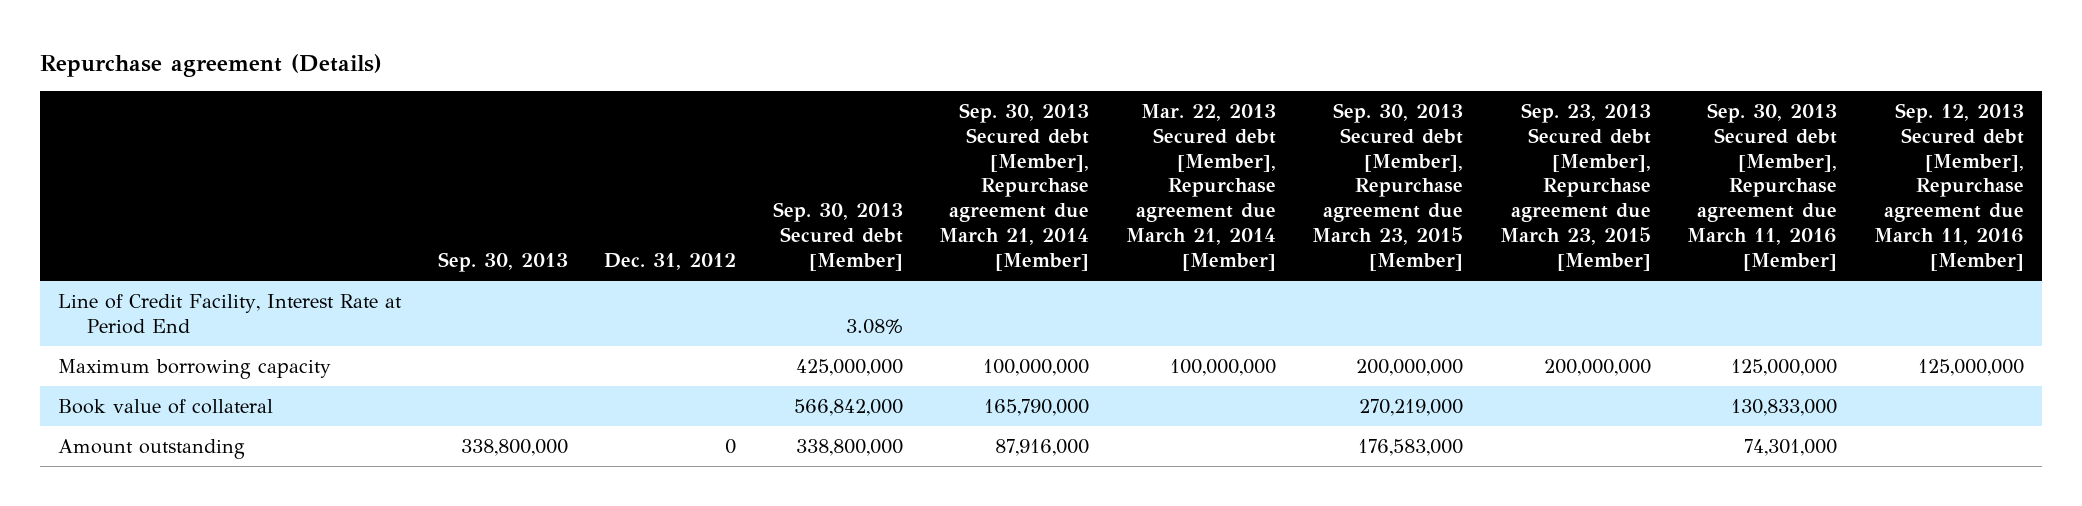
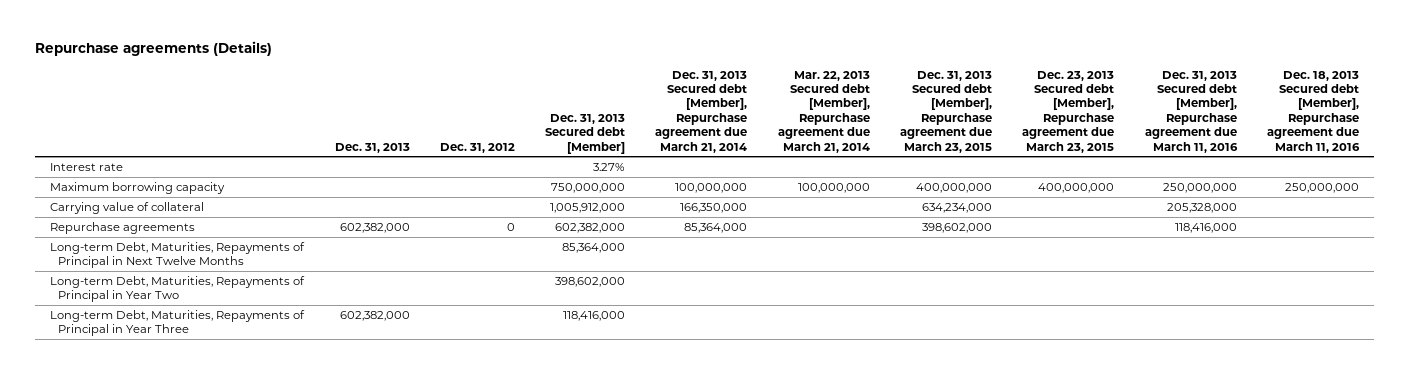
- Repurchase agreement (Details)
+ Repurchase agreements (Details)
- | Sep. 30, 2013 | Dec. 31, 2012 | Sep. 30, 2013 Secured debt [Member] | Sep. 30, 2013 Secured debt [Member], Repurchase agreement due March 21, 2014 [Member] | Mar. 22, 2013 Secured debt [Member], Repurchase agreement due March 21, 2014 [Member] | Sep. 30, 2013 Secured debt [Member], Repurchase agreement due March 23, 2015 [Member] | Sep. 23, 2013 Secured debt [Member], Repurchase agreement due March 23, 2015 [Member] | Sep. 30, 2013 Secured debt [Member], Repurchase agreement due March 11, 2016 [Member] | Sep. 12, 2013 Secured debt [Member], Repurchase agreement due March 11, 2016 [Member]
+ | Dec. 31, 2013 | Dec. 31, 2012 | Dec. 31, 2013 Secured debt [Member] | Dec. 31, 2013 Secured debt [Member], Repurchase agreement due March 21, 2014 | Mar. 22, 2013 Secured debt [Member], Repurchase agreement due March 21, 2014 | Dec. 31, 2013 Secured debt [Member], Repurchase agreement due March 23, 2015 | Dec. 23, 2013 Secured debt [Member], Repurchase agreement due March 23, 2015 | Dec. 31, 2013 Secured debt [Member], Repurchase agreement due March 11, 2016 | Dec. 18, 2013 Secured debt [Member], Repurchase agreement due March 11, 2016
- Line of Credit Facility, Interest Rate at Period End | | | 3.08% | | | | | |
+ Interest rate | | | 3.27% | | | | | |
- Book value of collateral | | | 566,842,000 | 165,790,000 | | 270,219,000 | | 130,833,000 |
- Amount outstanding | 338,800,000 | 0 | 338,800,000 | 87,916,000 | | 176,583,000 | | 74,301,000 |
+ Carrying value of collateral | | | 1,005,912,000 | 166,350,000 | | 634,234,000 | | 205,328,000 |
+ Repurchase agreements | 602,382,000 | 0 | 602,382,000 | 85,364,000 | | 398,602,000 | | 118,416,000 |
+ Long-term Debt, Maturities, Repayments of Principal in Next Twelve Months | | | 85,364,000 | | | | | |
+ Long-term Debt, Maturities, Repayments of Principal in Year Two | | | 398,602,000 | | | | | |
+ Long-term Debt, Maturities, Repayments of Principal in Year Three | 602,382,000 | | 118,416,000 | | | | | |

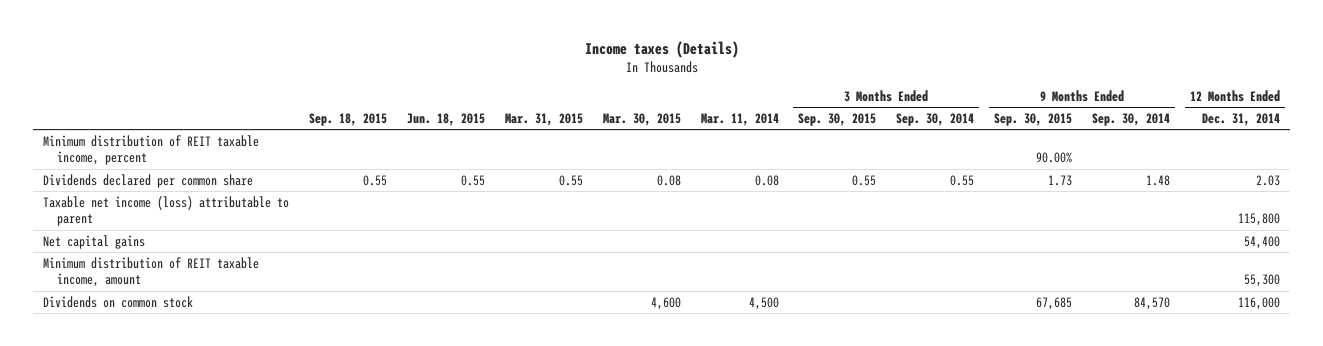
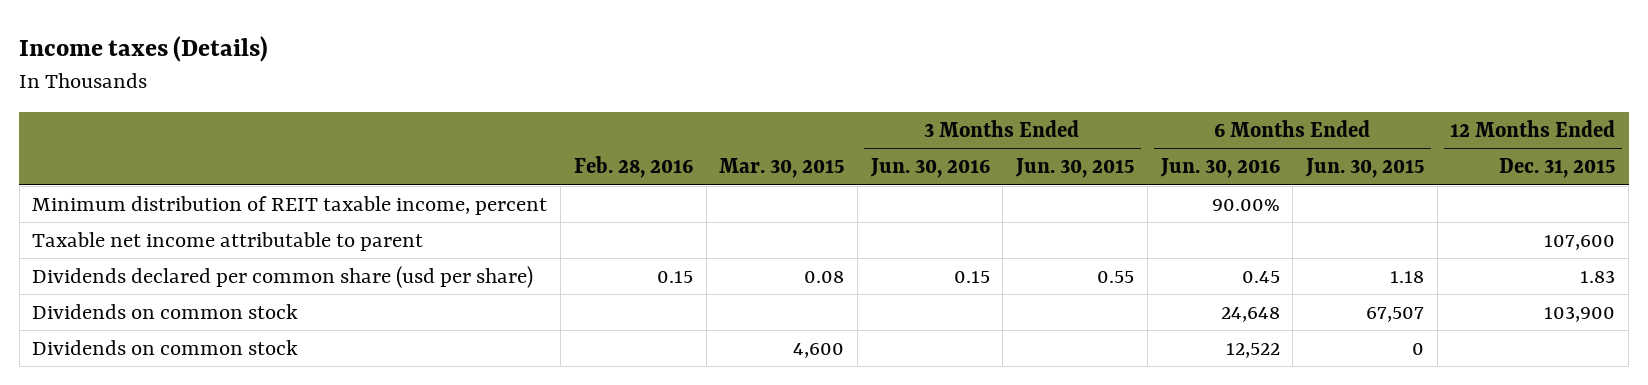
- | Sep. 18, 2015 | Jun. 18, 2015 | Mar. 31, 2015 | Mar. 30, 2015 | Mar. 11, 2014 | 3 Months Ended Sep. 30, 2015 | 3 Months Ended Sep. 30, 2014 | 9 Months Ended Sep. 30, 2015 | 9 Months Ended Sep. 30, 2014 | 12 Months Ended Dec. 31, 2014
+ | Feb. 28, 2016 | Mar. 30, 2015 | 3 Months Ended Jun. 30, 2016 | 3 Months Ended Jun. 30, 2015 | 6 Months Ended Jun. 30, 2016 | 6 Months Ended Jun. 30, 2015 | 12 Months Ended Dec. 31, 2015
- Dividends declared per common share | 0.55 | 0.55 | 0.55 | 0.08 | 0.08 | 0.55 | 0.55 | 1.73 | 1.48 | 2.03
- Taxable net income (loss) attributable to parent | | | | | | | | | | 115,800
- Net capital gains | | | | | | | | | | 54,400
- Minimum distribution of REIT taxable income, amount | | | | | | | | | | 55,300
+ Taxable net income attributable to parent | | | | | | | 107,600
+ Dividends declared per common share (usd per share) | 0.15 | 0.08 | 0.15 | 0.55 | 0.45 | 1.18 | 1.83
+ Dividends on common stock | | | | | 24,648 | 67,507 | 103,900

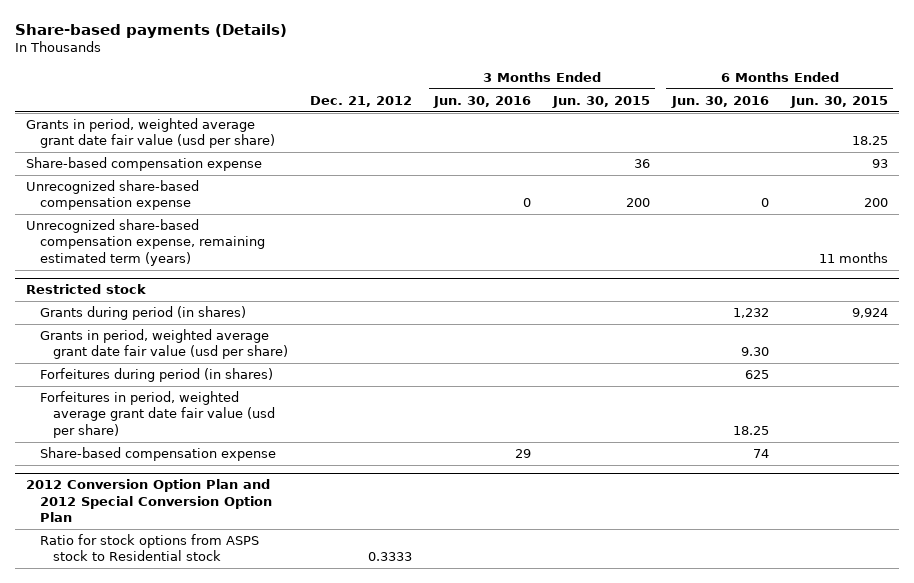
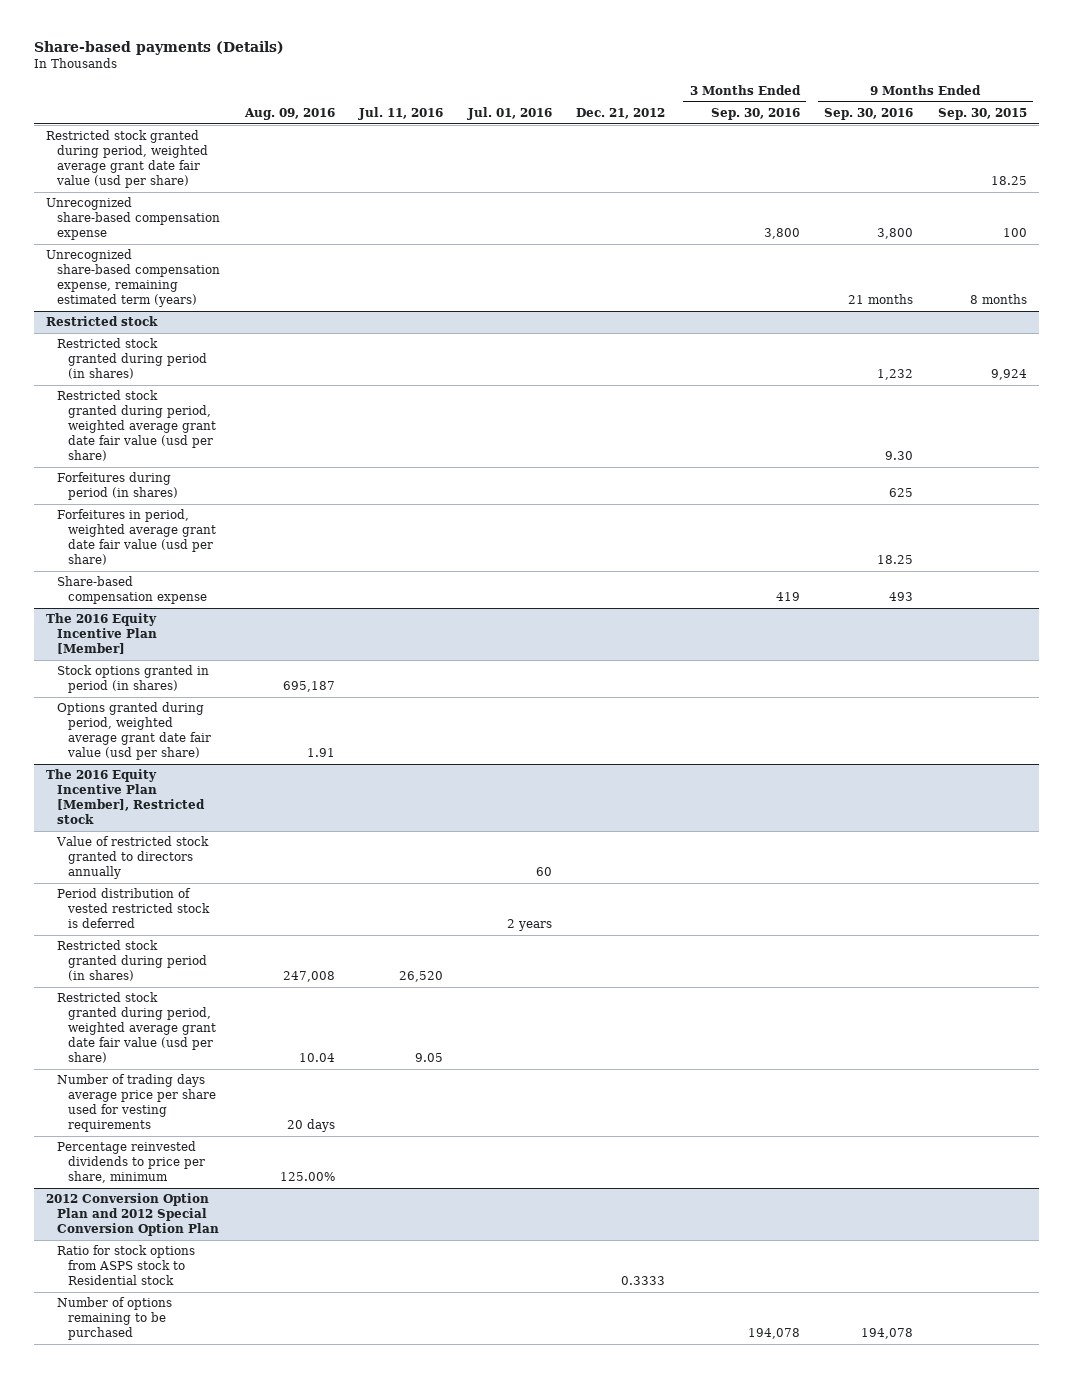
- | Dec. 21, 2012 | 3 Months Ended Jun. 30, 2016 | 3 Months Ended Jun. 30, 2015 | 6 Months Ended Jun. 30, 2016 | 6 Months Ended Jun. 30, 2015
+ | Aug. 09, 2016 | Jul. 11, 2016 | Jul. 01, 2016 | Dec. 21, 2012 | 3 Months Ended Sep. 30, 2016 | 9 Months Ended Sep. 30, 2016 | 9 Months Ended Sep. 30, 2015
- Grants in period, weighted average grant date fair value (usd per share) | | | | | 18.25
- Share-based compensation expense | | | 36 | | 93
+ Restricted stock granted during period, weighted average grant date fair value (usd per share) | | | | | | | 18.25
@ Restricted stock
- Grants during period (in shares) | | | | 1,232 | 9,924
- Grants in period, weighted average grant date fair value (usd per share) | | | | 9.30 |
+ Restricted stock granted during period (in shares) | | | | | | 1,232 | 9,924
+ Restricted stock granted during period, weighted average grant date fair value (usd per share) | | | | | | 9.30 |
+ The 2016 Equity Incentive Plan [Member]
+ Stock options granted in period (in shares) | 695,187 | | | | | |
+ Options granted during period, weighted average grant date fair value (usd per share) | 1.91 | | | | | |
+ The 2016 Equity Incentive Plan [Member], Restricted stock
+ Value of restricted stock granted to directors annually | | | 60 | | | |
+ Period distribution of vested restricted stock is deferred | | | 2 years | | | |
+ Restricted stock granted during period (in shares) | 247,008 | 26,520 | | | | |
+ Restricted stock granted during period, weighted average grant date fair value (usd per share) | 10.04 | 9.05 | | | | |
+ Number of trading days average price per share used for vesting requirements | 20 days | | | | | |
+ Percentage reinvested dividends to price per share, minimum | 125.00% | | | | | |
@ 2012 Conversion Option Plan and 2012 Special Conversion Option Plan
+ Number of options remaining to be purchased | | | | | 194,078 | 194,078 |

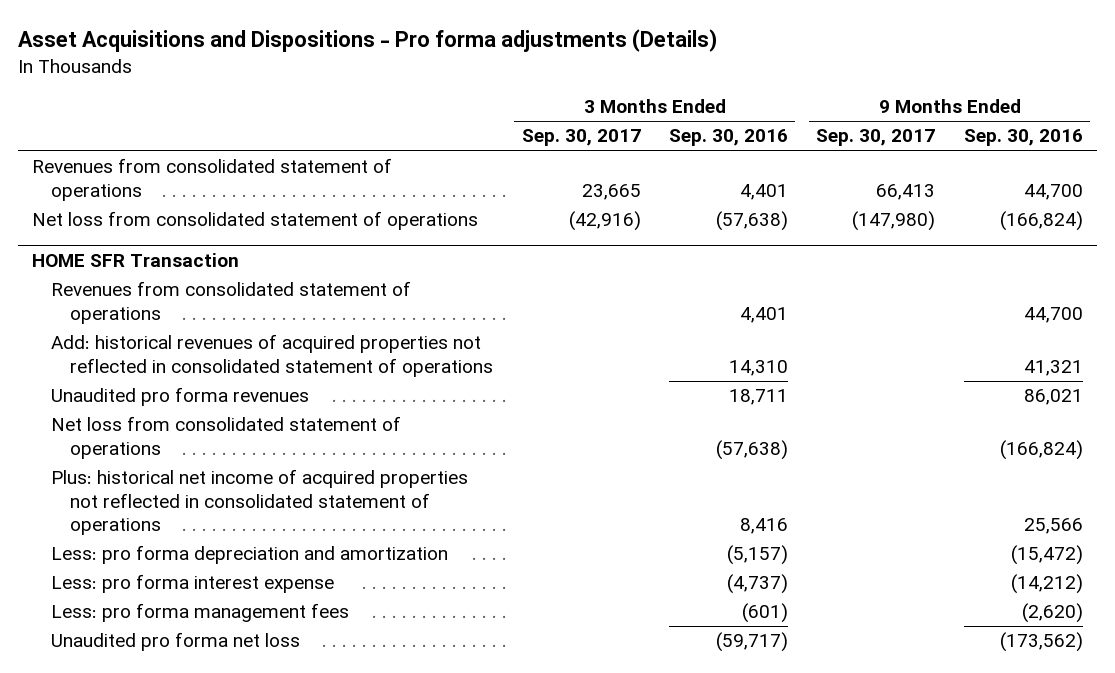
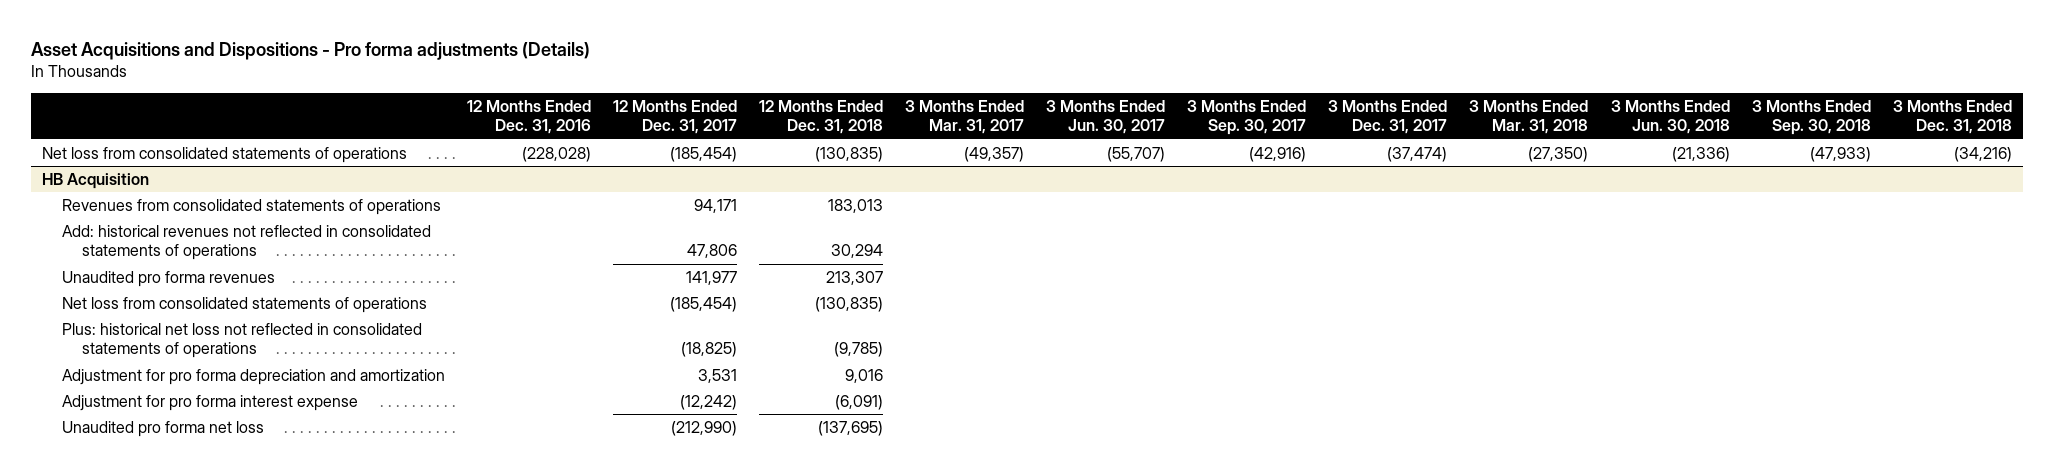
- | 3 Months Ended Sep. 30, 2017 | 3 Months Ended Sep. 30, 2016 | 9 Months Ended Sep. 30, 2017 | 9 Months Ended Sep. 30, 2016
+ | 12 Months Ended Dec. 31, 2016 | 12 Months Ended Dec. 31, 2017 | 12 Months Ended Dec. 31, 2018 | 3 Months Ended Mar. 31, 2017 | 3 Months Ended Jun. 30, 2017 | 3 Months Ended Sep. 30, 2017 | 3 Months Ended Dec. 31, 2017 | 3 Months Ended Mar. 31, 2018 | 3 Months Ended Jun. 30, 2018 | 3 Months Ended Sep. 30, 2018 | 3 Months Ended Dec. 31, 2018
- Revenues from consolidated statement of operations | 23,665 | 4,401 | 66,413 | 44,700
- Net loss from consolidated statement of operations | (42,916) | (57,638) | (147,980) | (166,824)
- HOME SFR Transaction
- Revenues from consolidated statement of operations | | 4,401 | | 44,700
- Add: historical revenues of acquired properties not reflected in consolidated statement of operations | | 14,310 | | 41,321
- Unaudited pro forma revenues | | 18,711 | | 86,021
- Net loss from consolidated statement of operations | | (57,638) | | (166,824)
- Plus: historical net income of acquired properties not reflected in consolidated statement of operations | | 8,416 | | 25,566
- Less: pro forma depreciation and amortization | | (5,157) | | (15,472)
- Less: pro forma interest expense | | (4,737) | | (14,212)
- Less: pro forma management fees | | (601) | | (2,620)
- Unaudited pro forma net loss | | (59,717) | | (173,562)
+ Net loss from consolidated statements of operations | (228,028) | (185,454) | (130,835) | (49,357) | (55,707) | (42,916) | (37,474) | (27,350) | (21,336) | (47,933) | (34,216)
+ HB Acquisition
+ Revenues from consolidated statements of operations | | 94,171 | 183,013 | | | | | | | |
+ Add: historical revenues not reflected in consolidated statements of operations | | 47,806 | 30,294 | | | | | | | |
+ Unaudited pro forma revenues | | 141,977 | 213,307 | | | | | | | |
+ Net loss from consolidated statements of operations | | (185,454) | (130,835) | | | | | | | |
+ Plus: historical net loss not reflected in consolidated statements of operations | | (18,825) | (9,785) | | | | | | | |
+ Adjustment for pro forma depreciation and amortization | | 3,531 | 9,016 | | | | | | | |
+ Adjustment for pro forma interest expense | | (12,242) | (6,091) | | | | | | | |
+ Unaudited pro forma net loss | | (212,990) | (137,695) | | | | | | | |

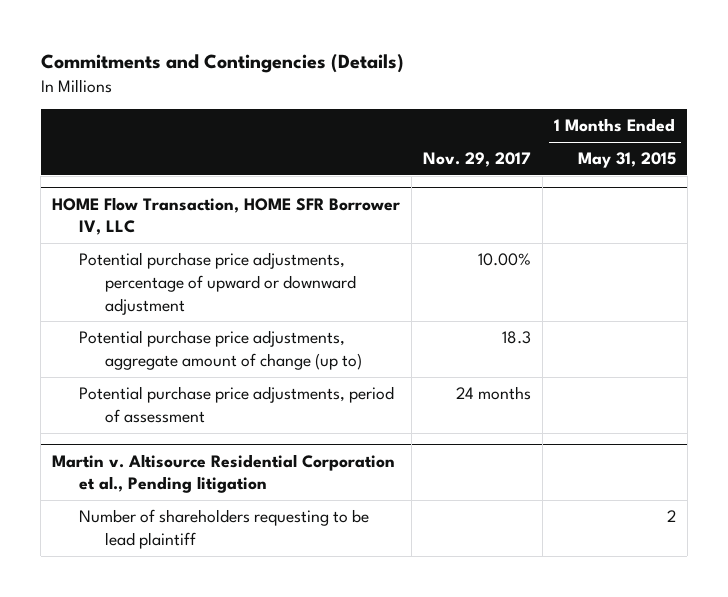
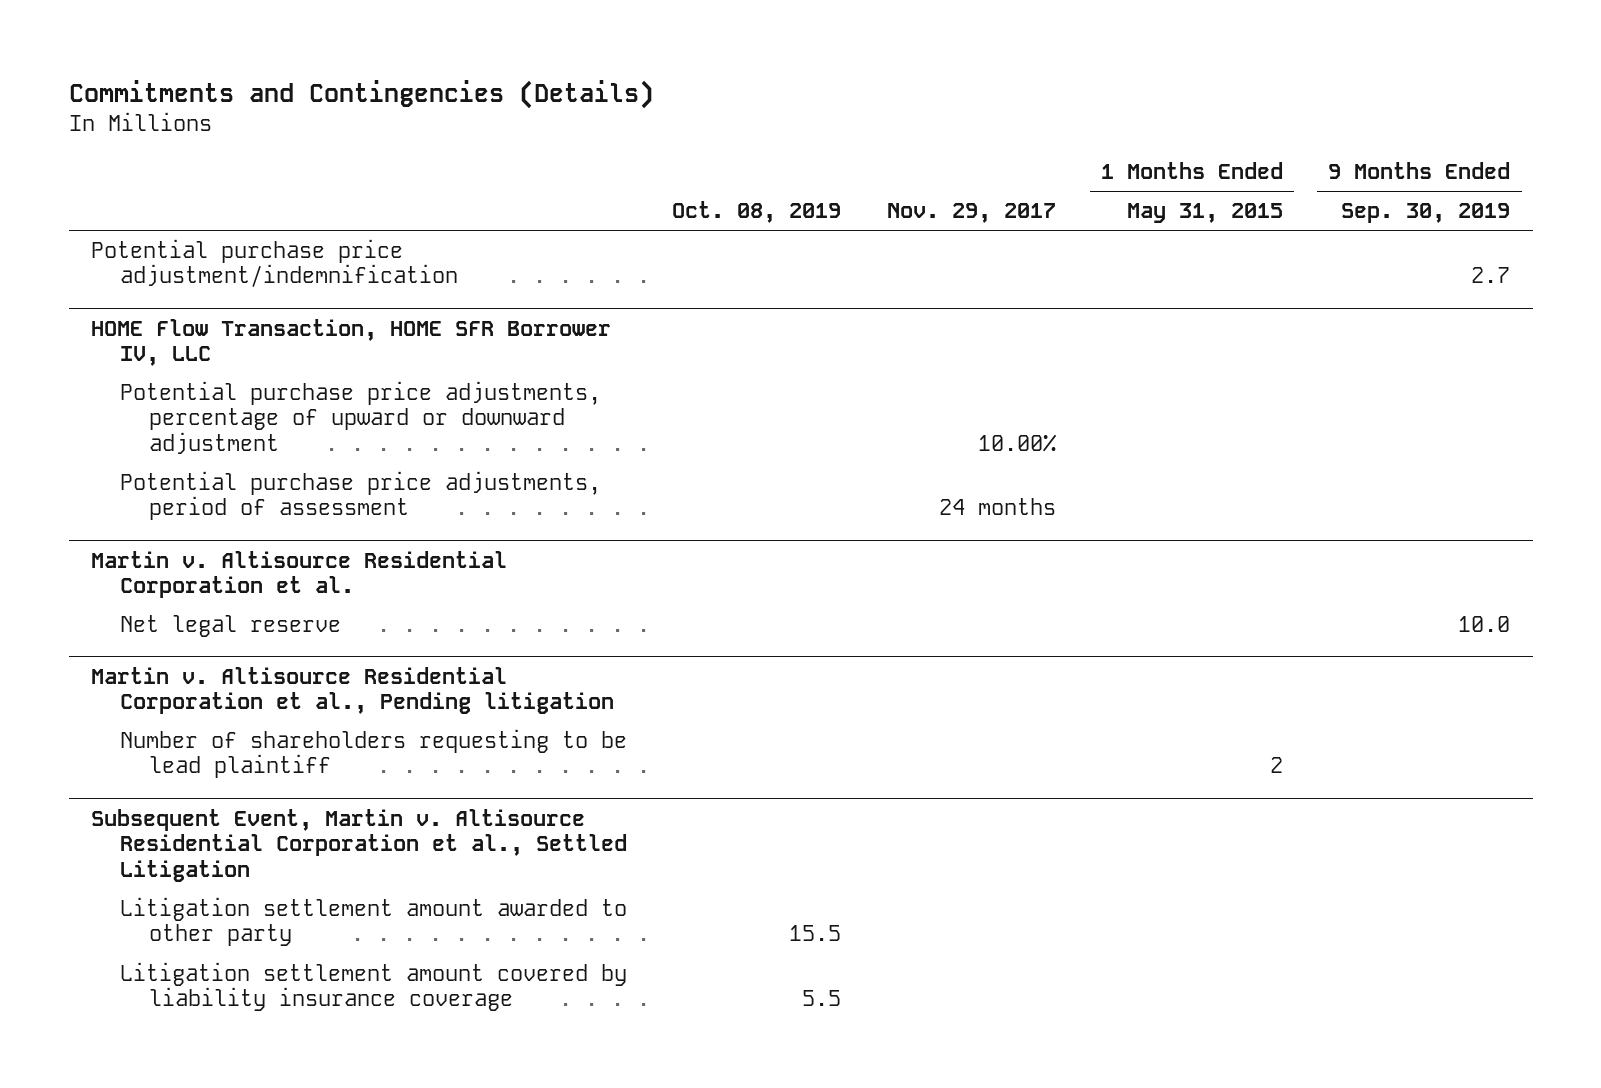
- | Nov. 29, 2017 | 1 Months Ended May 31, 2015
+ | Oct. 08, 2019 | Nov. 29, 2017 | 1 Months Ended May 31, 2015 | 9 Months Ended Sep. 30, 2019
+ Potential purchase price adjustment/indemnification | | | | 2.7
@ HOME Flow Transaction, HOME SFR Borrower IV, LLC
- Potential purchase price adjustments, aggregate amount of change (up to) | 18.3 |
+ Martin v. Altisource Residential Corporation et al.
+ Net legal reserve | | | | 10.0
+ Subsequent Event, Martin v. Altisource Residential Corporation et al., Settled Litigation
+ Litigation settlement amount awarded to other party | 15.5 | | |
+ Litigation settlement amount covered by liability insurance coverage | 5.5 | | |

